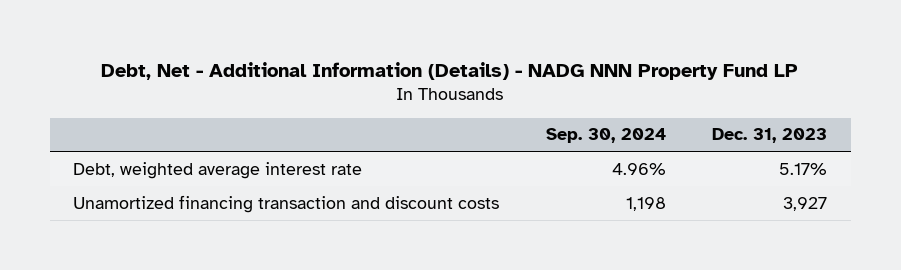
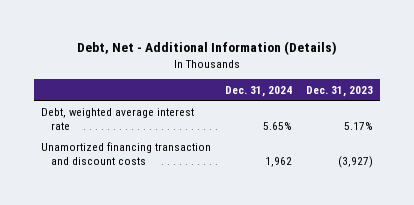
- Debt, Net - Additional Information (Details) - NADG NNN Property Fund LP
+ Debt, Net - Additional Information (Details)
- | Sep. 30, 2024 | Dec. 31, 2023
+ | Dec. 31, 2024 | Dec. 31, 2023
- Unamortized financing transaction and discount costs | 1,198 | 3,927
+ Unamortized financing transaction and discount costs | 1,962 | (3,927)

